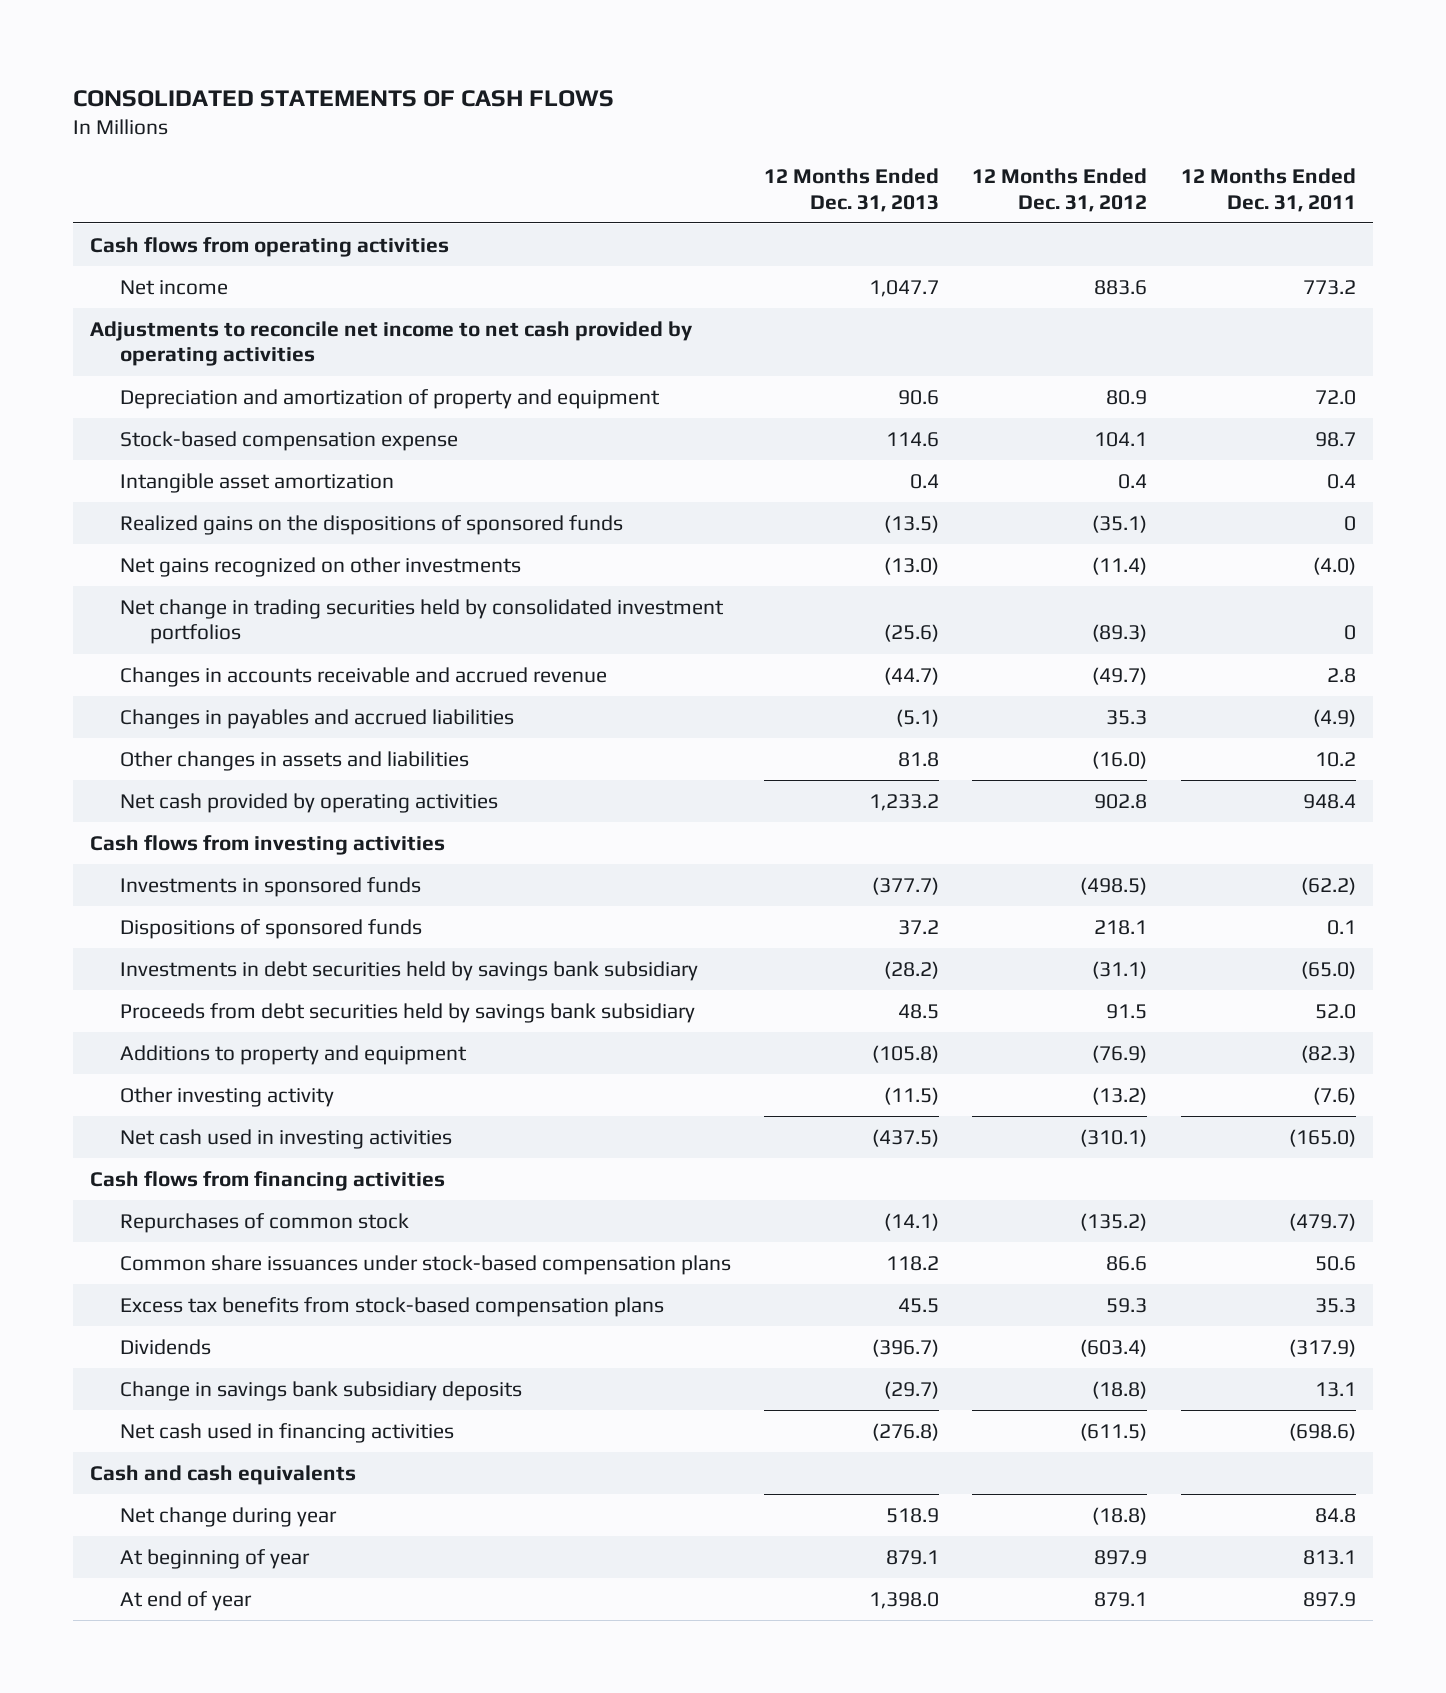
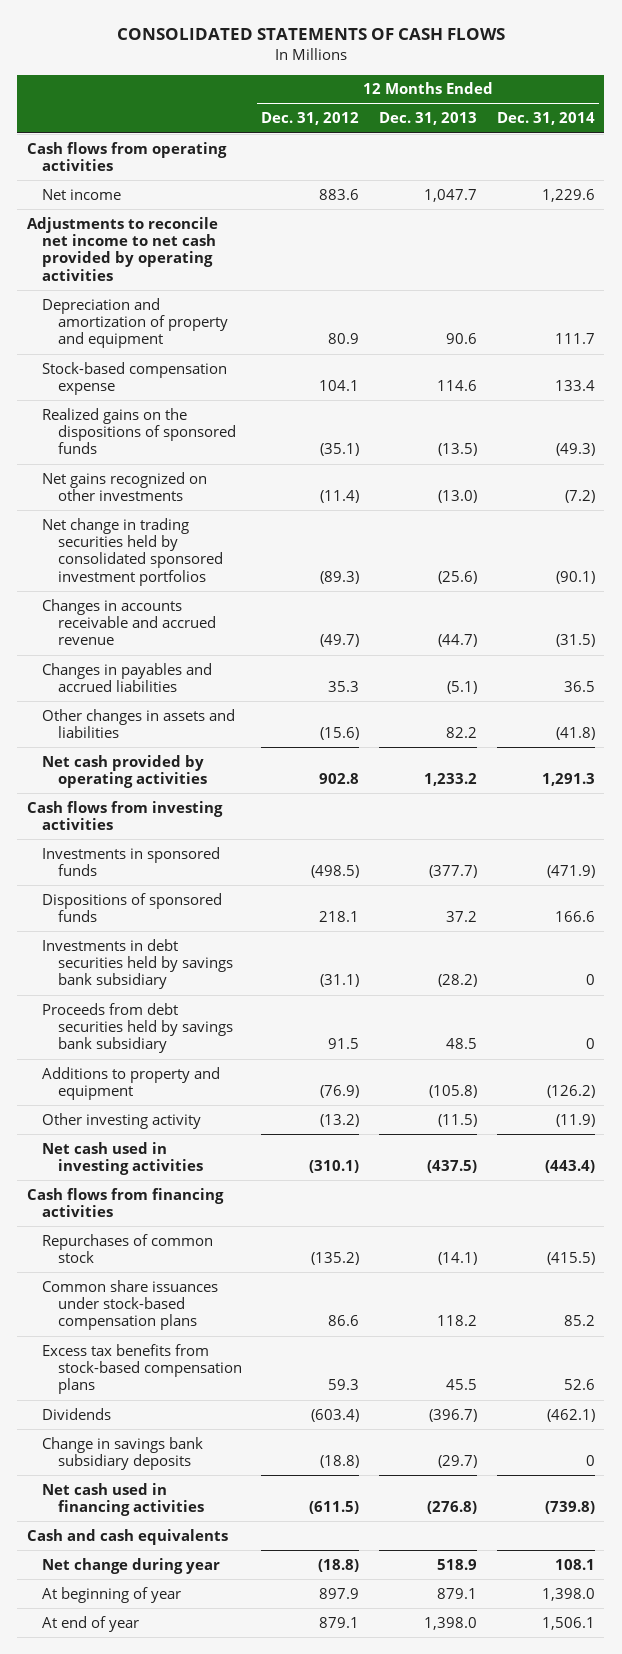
- | 12 Months Ended Dec. 31, 2013 | 12 Months Ended Dec. 31, 2012 | 12 Months Ended Dec. 31, 2011
+ | 12 Months Ended Dec. 31, 2012 | 12 Months Ended Dec. 31, 2013 | 12 Months Ended Dec. 31, 2014
- Intangible asset amortization | 0.4 | 0.4 | 0.4
- Net change in trading securities held by consolidated investment portfolios | (25.6) | (89.3) | 0
+ Net change in trading securities held by consolidated sponsored investment portfolios | (89.3) | (25.6) | (90.1)
- Other changes in assets and liabilities | 81.8 | (16.0) | 10.2
+ Other changes in assets and liabilities | (15.6) | 82.2 | (41.8)

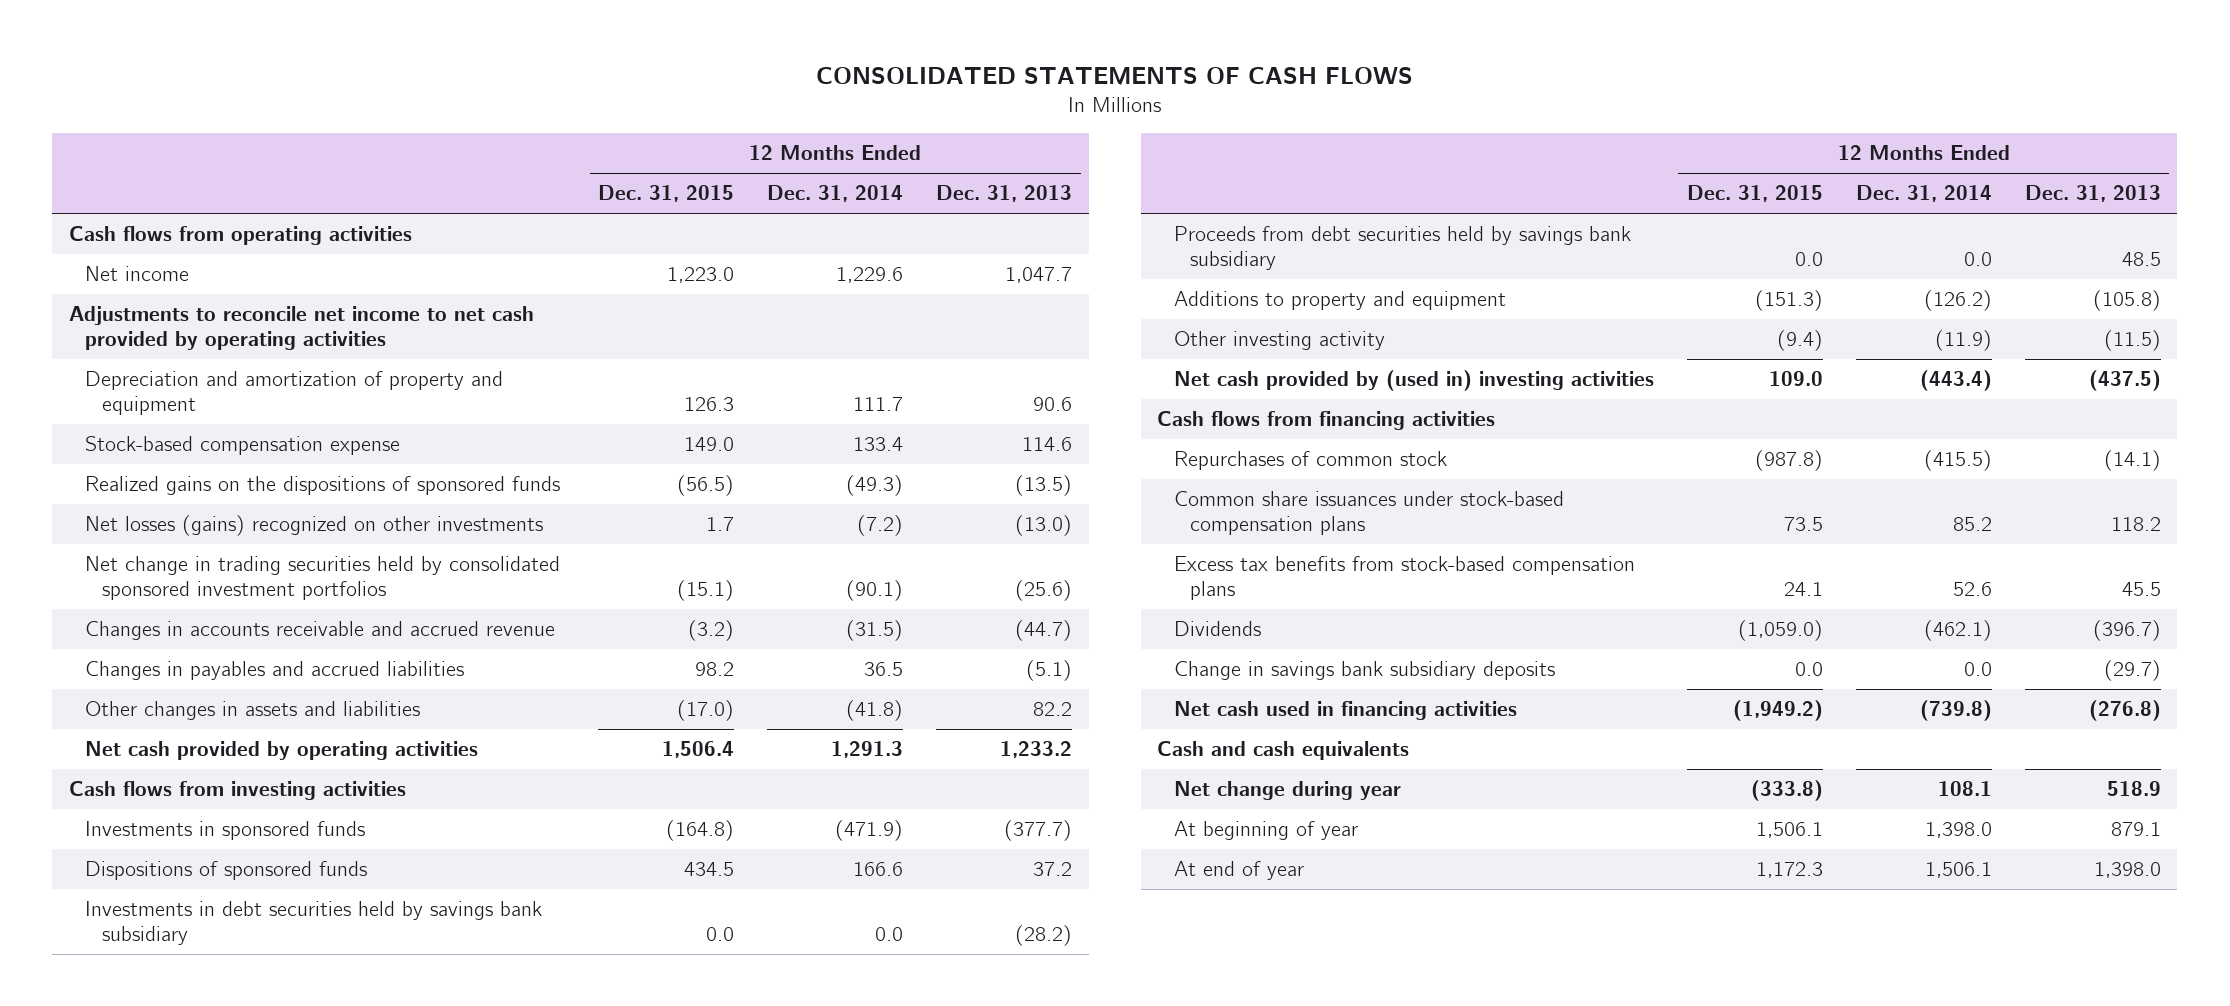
- | 12 Months Ended Dec. 31, 2012 | 12 Months Ended Dec. 31, 2013 | 12 Months Ended Dec. 31, 2014
+ | 12 Months Ended Dec. 31, 2015 | 12 Months Ended Dec. 31, 2014 | 12 Months Ended Dec. 31, 2013
- Net gains recognized on other investments | (11.4) | (13.0) | (7.2)
+ Net losses (gains) recognized on other investments | 1.7 | (7.2) | (13.0)
- Investments in debt securities held by savings bank subsidiary | (31.1) | (28.2) | 0
- Proceeds from debt securities held by savings bank subsidiary | 91.5 | 48.5 | 0
+ Investments in debt securities held by savings bank subsidiary | 0.0 | 0.0 | (28.2)
+ Proceeds from debt securities held by savings bank subsidiary | 0.0 | 0.0 | 48.5
- Net cash used in investing activities | (310.1) | (437.5) | (443.4)
+ Net cash provided by (used in) investing activities | 109.0 | (443.4) | (437.5)
- Change in savings bank subsidiary deposits | (18.8) | (29.7) | 0
+ Change in savings bank subsidiary deposits | 0.0 | 0.0 | (29.7)

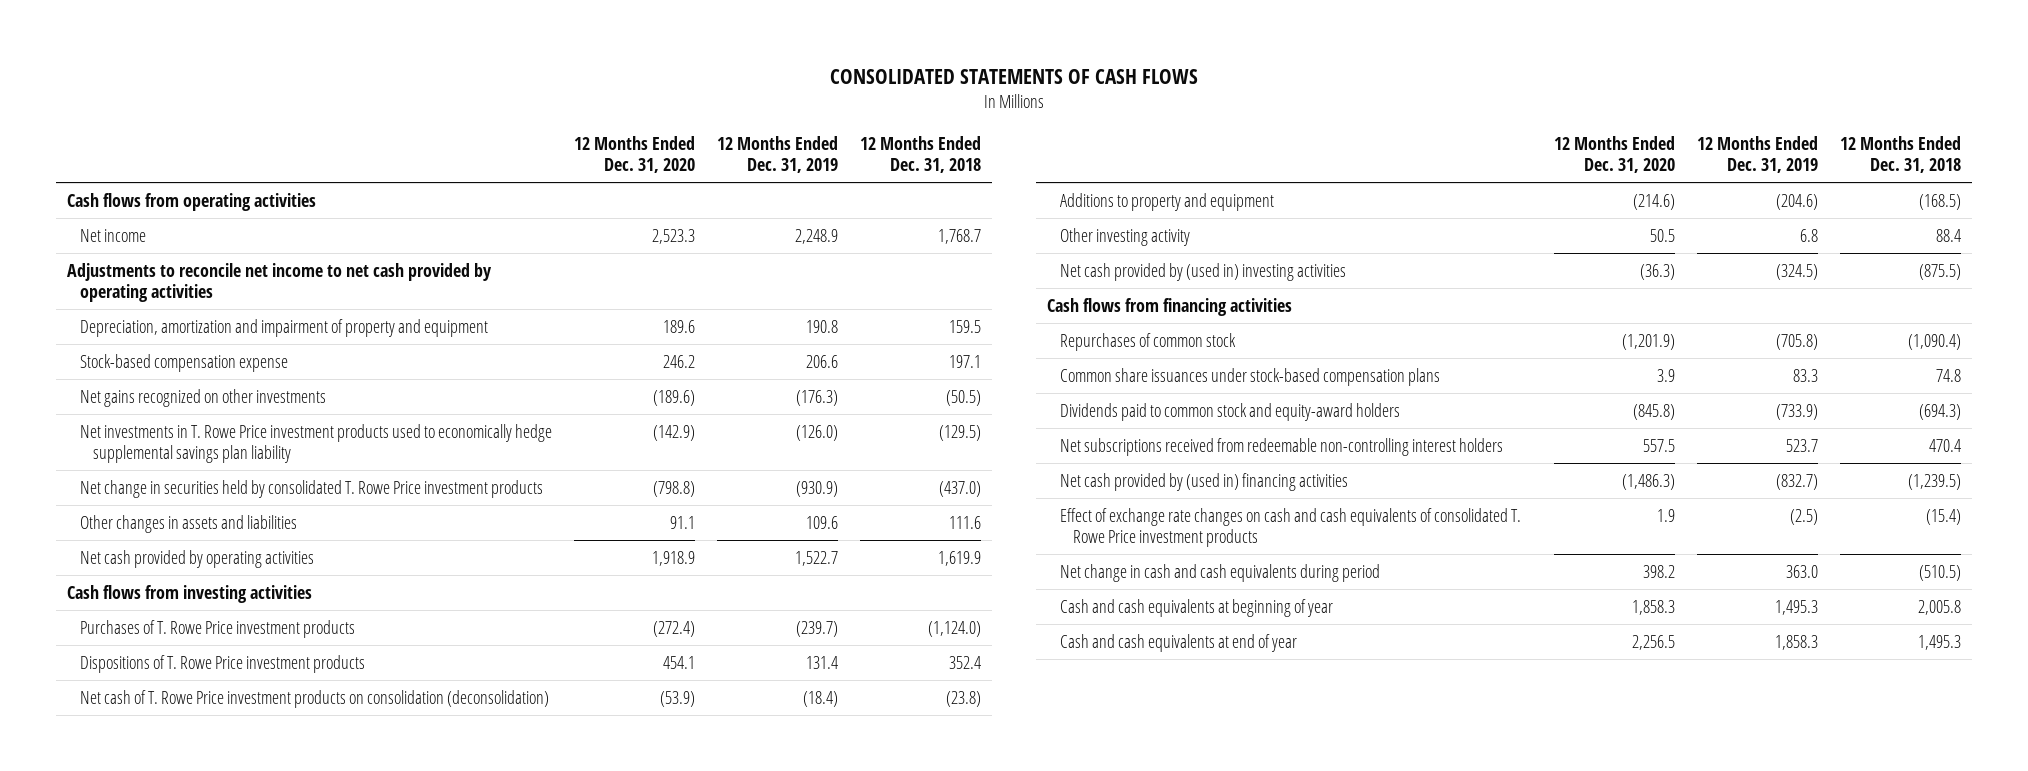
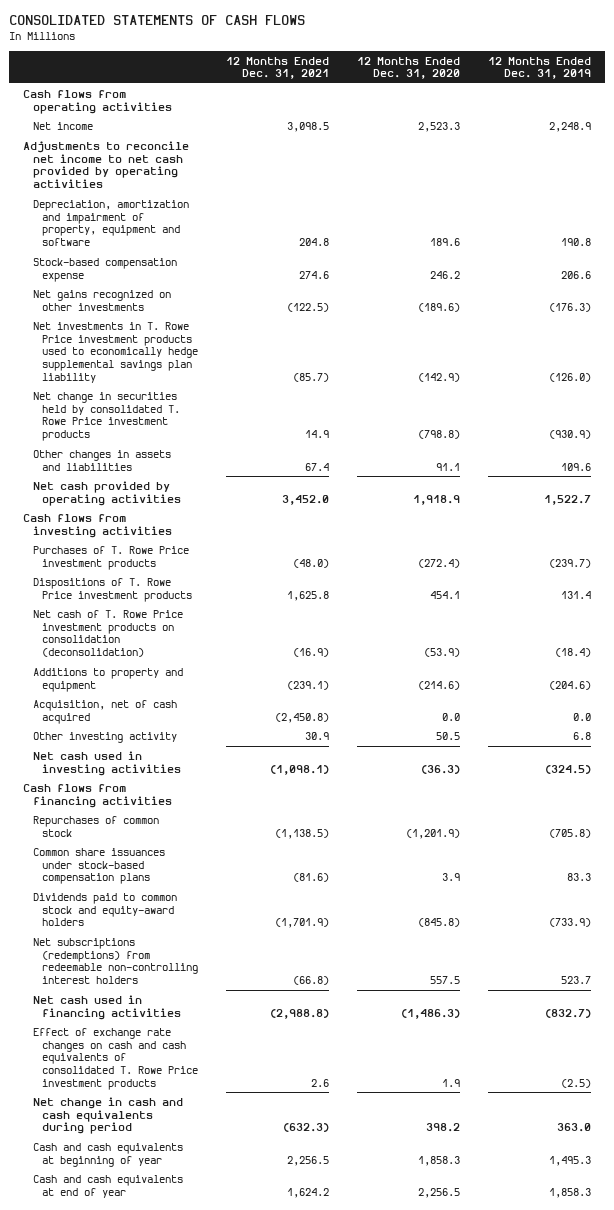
- | 12 Months Ended Dec. 31, 2020 | 12 Months Ended Dec. 31, 2019 | 12 Months Ended Dec. 31, 2018
+ | 12 Months Ended Dec. 31, 2021 | 12 Months Ended Dec. 31, 2020 | 12 Months Ended Dec. 31, 2019
- Depreciation, amortization and impairment of property and equipment | 189.6 | 190.8 | 159.5
+ Depreciation, amortization and impairment of property, equipment and software | 204.8 | 189.6 | 190.8
+ Acquisition, net of cash acquired | (2,450.8) | 0.0 | 0.0
- Net cash provided by (used in) investing activities | (36.3) | (324.5) | (875.5)
+ Net cash used in investing activities | (1,098.1) | (36.3) | (324.5)
- Net subscriptions received from redeemable non-controlling interest holders | 557.5 | 523.7 | 470.4
- Net cash provided by (used in) financing activities | (1,486.3) | (832.7) | (1,239.5)
+ Net subscriptions (redemptions) from redeemable non-controlling interest holders | (66.8) | 557.5 | 523.7
+ Net cash used in financing activities | (2,988.8) | (1,486.3) | (832.7)

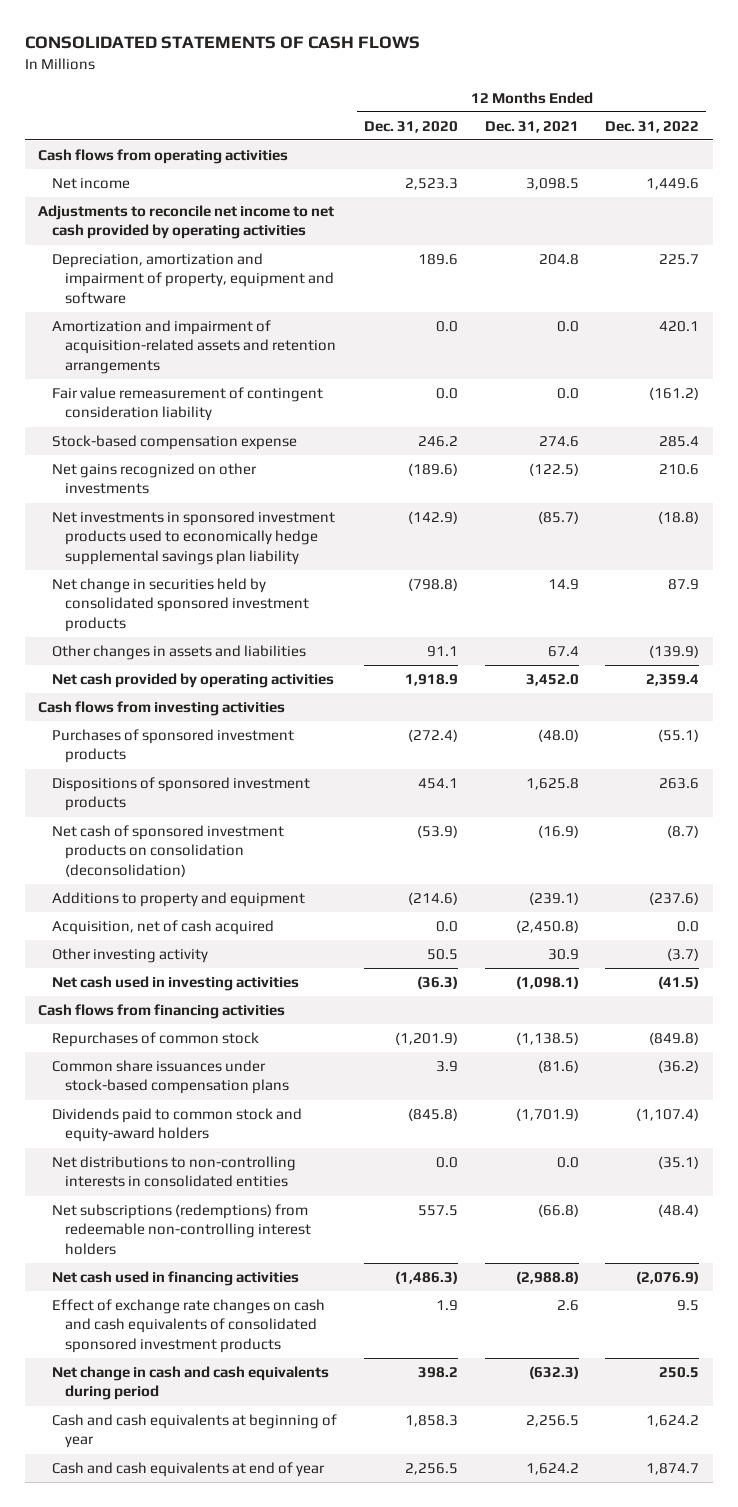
- | 12 Months Ended Dec. 31, 2021 | 12 Months Ended Dec. 31, 2020 | 12 Months Ended Dec. 31, 2019
+ | 12 Months Ended Dec. 31, 2020 | 12 Months Ended Dec. 31, 2021 | 12 Months Ended Dec. 31, 2022
+ Amortization and impairment of acquisition-related assets and retention arrangements | 0.0 | 0.0 | 420.1
+ Fair value remeasurement of contingent consideration liability | 0.0 | 0.0 | (161.2)
- Net investments in T. Rowe Price investment products used to economically hedge supplemental savings plan liability | (85.7) | (142.9) | (126.0)
- Net change in securities held by consolidated T. Rowe Price investment products | 14.9 | (798.8) | (930.9)
+ Net investments in sponsored investment products used to economically hedge supplemental savings plan liability | (142.9) | (85.7) | (18.8)
+ Net change in securities held by consolidated sponsored investment products | (798.8) | 14.9 | 87.9
- Purchases of T. Rowe Price investment products | (48.0) | (272.4) | (239.7)
- Dispositions of T. Rowe Price investment products | 1,625.8 | 454.1 | 131.4
- Net cash of T. Rowe Price investment products on consolidation (deconsolidation) | (16.9) | (53.9) | (18.4)
+ Purchases of sponsored investment products | (272.4) | (48.0) | (55.1)
+ Dispositions of sponsored investment products | 454.1 | 1,625.8 | 263.6
+ Net cash of sponsored investment products on consolidation (deconsolidation) | (53.9) | (16.9) | (8.7)
+ Net distributions to non-controlling interests in consolidated entities | 0.0 | 0.0 | (35.1)
- Effect of exchange rate changes on cash and cash equivalents of consolidated T. Rowe Price investment products | 2.6 | 1.9 | (2.5)
+ Effect of exchange rate changes on cash and cash equivalents of consolidated sponsored investment products | 1.9 | 2.6 | 9.5

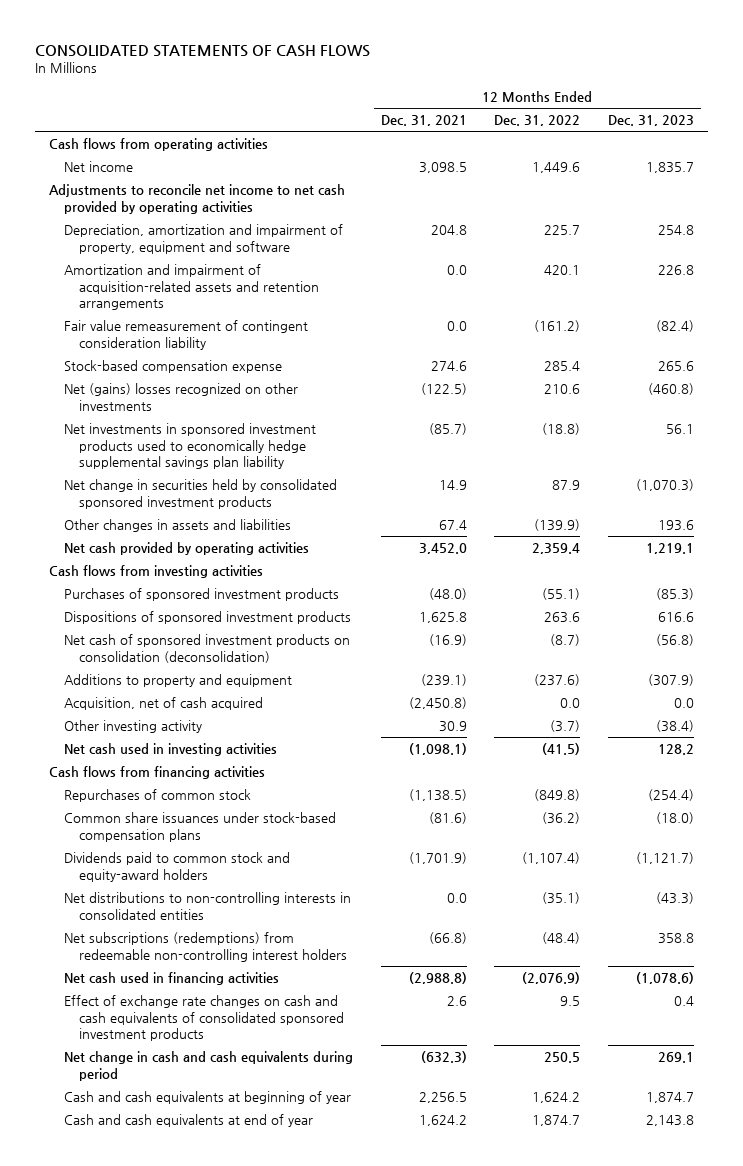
- | 12 Months Ended Dec. 31, 2020 | 12 Months Ended Dec. 31, 2021 | 12 Months Ended Dec. 31, 2022
+ | 12 Months Ended Dec. 31, 2021 | 12 Months Ended Dec. 31, 2022 | 12 Months Ended Dec. 31, 2023
- Net gains recognized on other investments | (189.6) | (122.5) | 210.6
+ Net (gains) losses recognized on other investments | (122.5) | 210.6 | (460.8)

